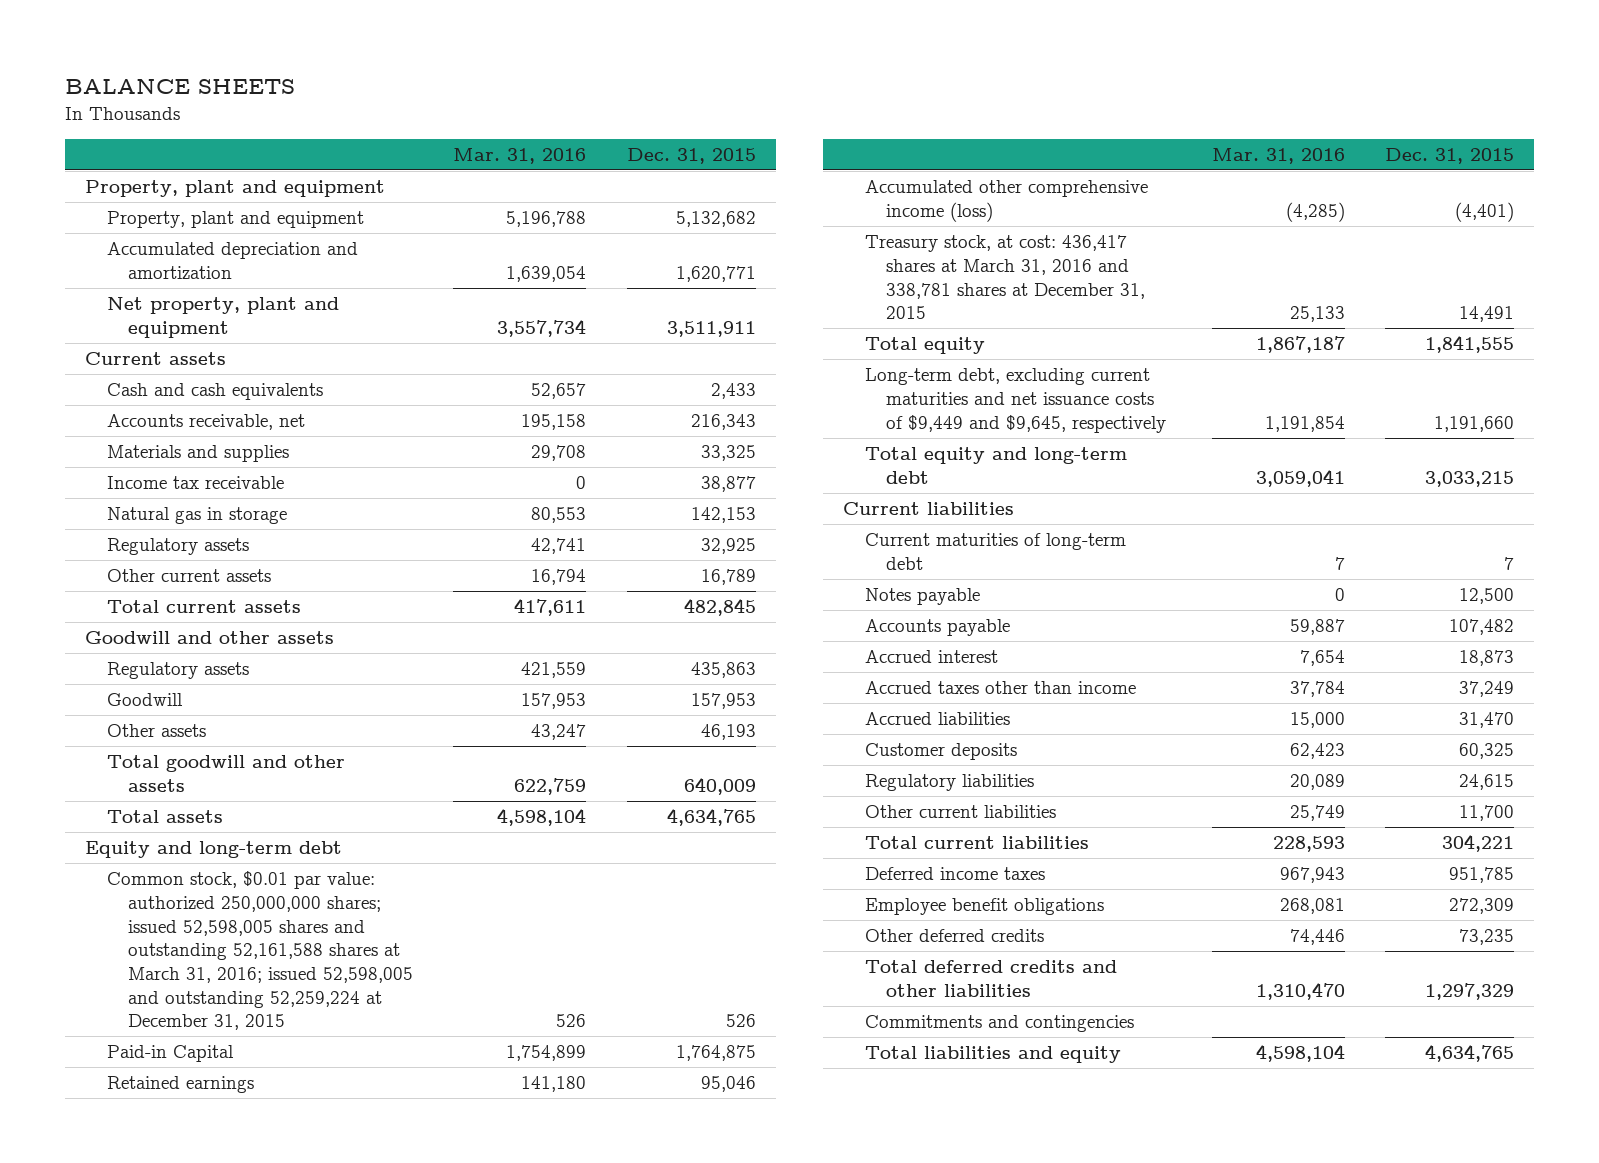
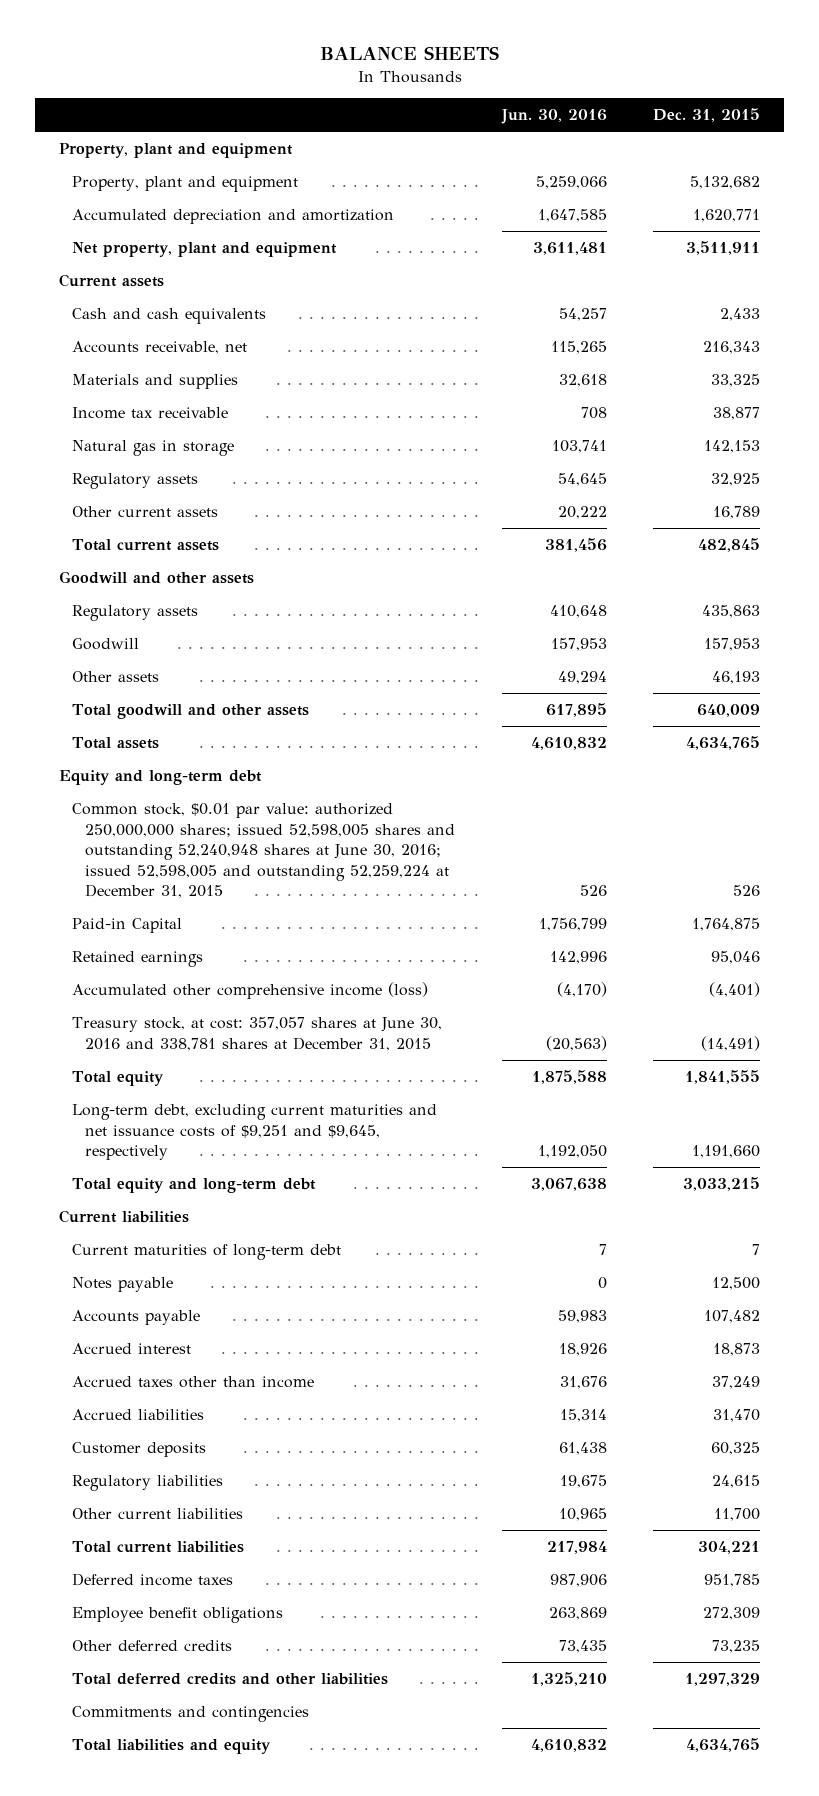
- | Mar. 31, 2016 | Dec. 31, 2015
+ | Jun. 30, 2016 | Dec. 31, 2015
- Common stock, $0.01 par value: authorized 250,000,000 shares; issued 52,598,005 shares and outstanding 52,161,588 shares at March 31, 2016; issued 52,598,005 and outstanding 52,259,224 at December 31, 2015 | 526 | 526
+ Common stock, $0.01 par value: authorized 250,000,000 shares; issued 52,598,005 shares and outstanding 52,240,948 shares at June 30, 2016; issued 52,598,005 and outstanding 52,259,224 at December 31, 2015 | 526 | 526
- Treasury stock, at cost: 436,417 shares at March 31, 2016 and 338,781 shares at December 31, 2015 | 25,133 | 14,491
+ Treasury stock, at cost: 357,057 shares at June 30, 2016 and 338,781 shares at December 31, 2015 | (20,563) | (14,491)
- Long-term debt, excluding current maturities and net issuance costs of $9,449 and $9,645, respectively | 1,191,854 | 1,191,660
+ Long-term debt, excluding current maturities and net issuance costs of $9,251 and $9,645, respectively | 1,192,050 | 1,191,660

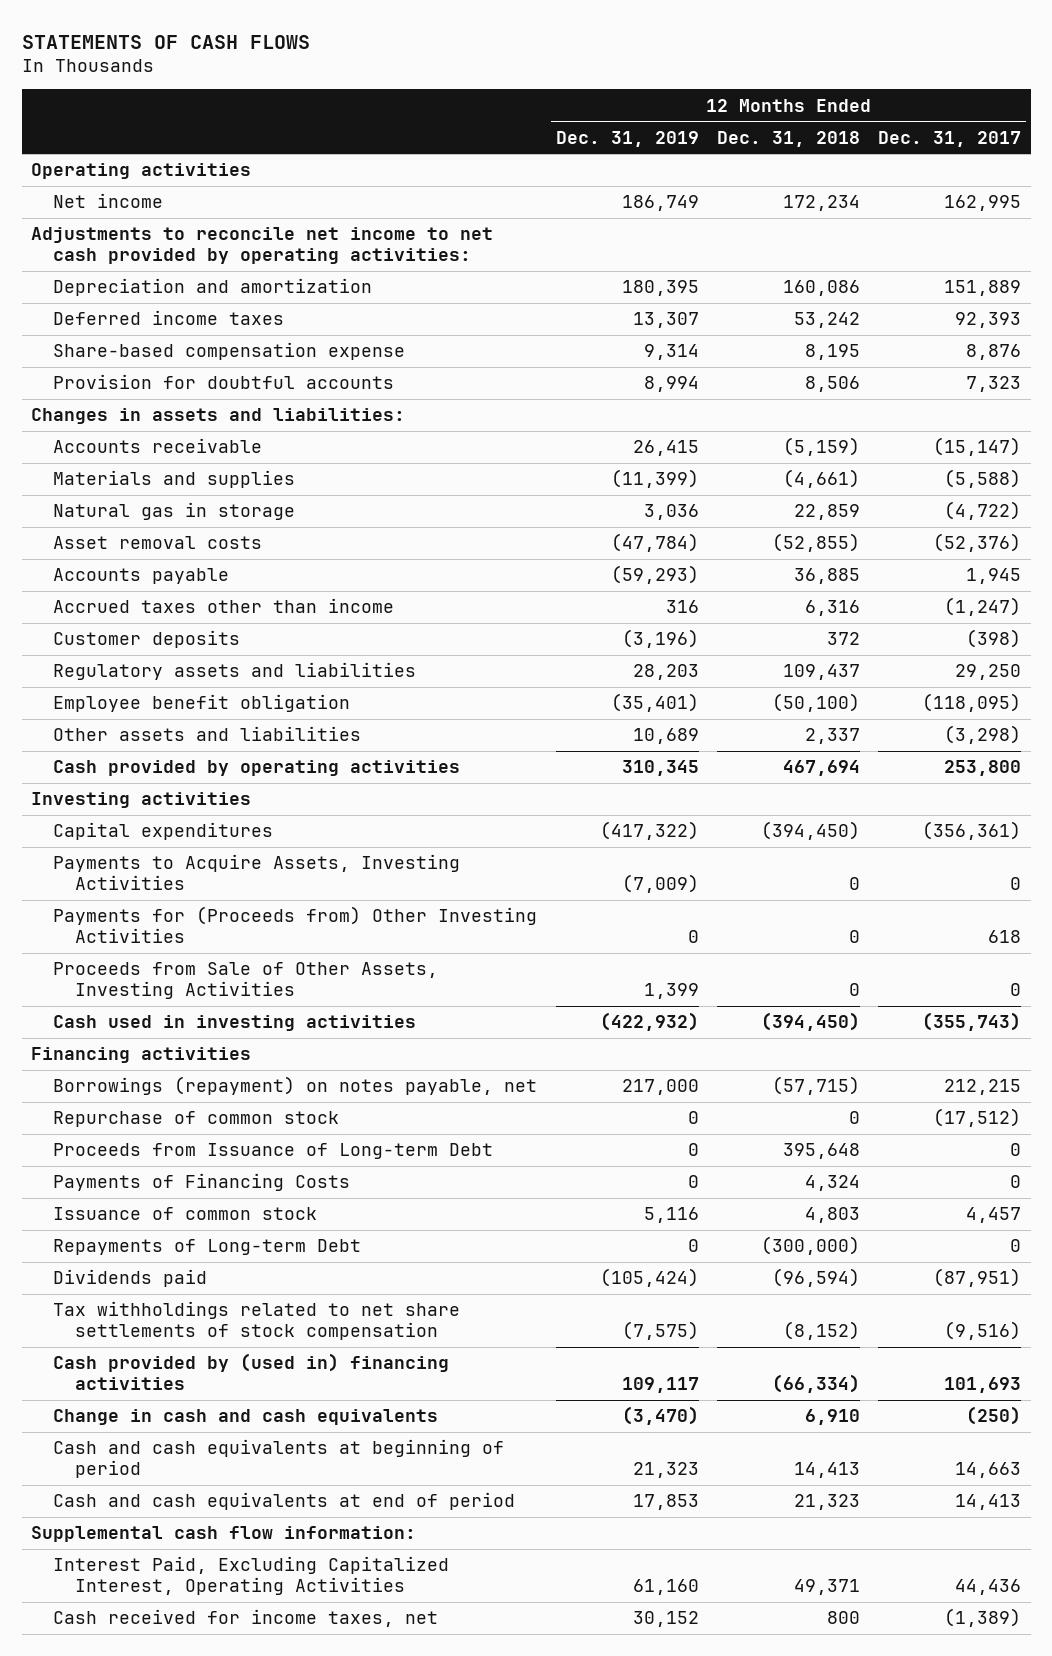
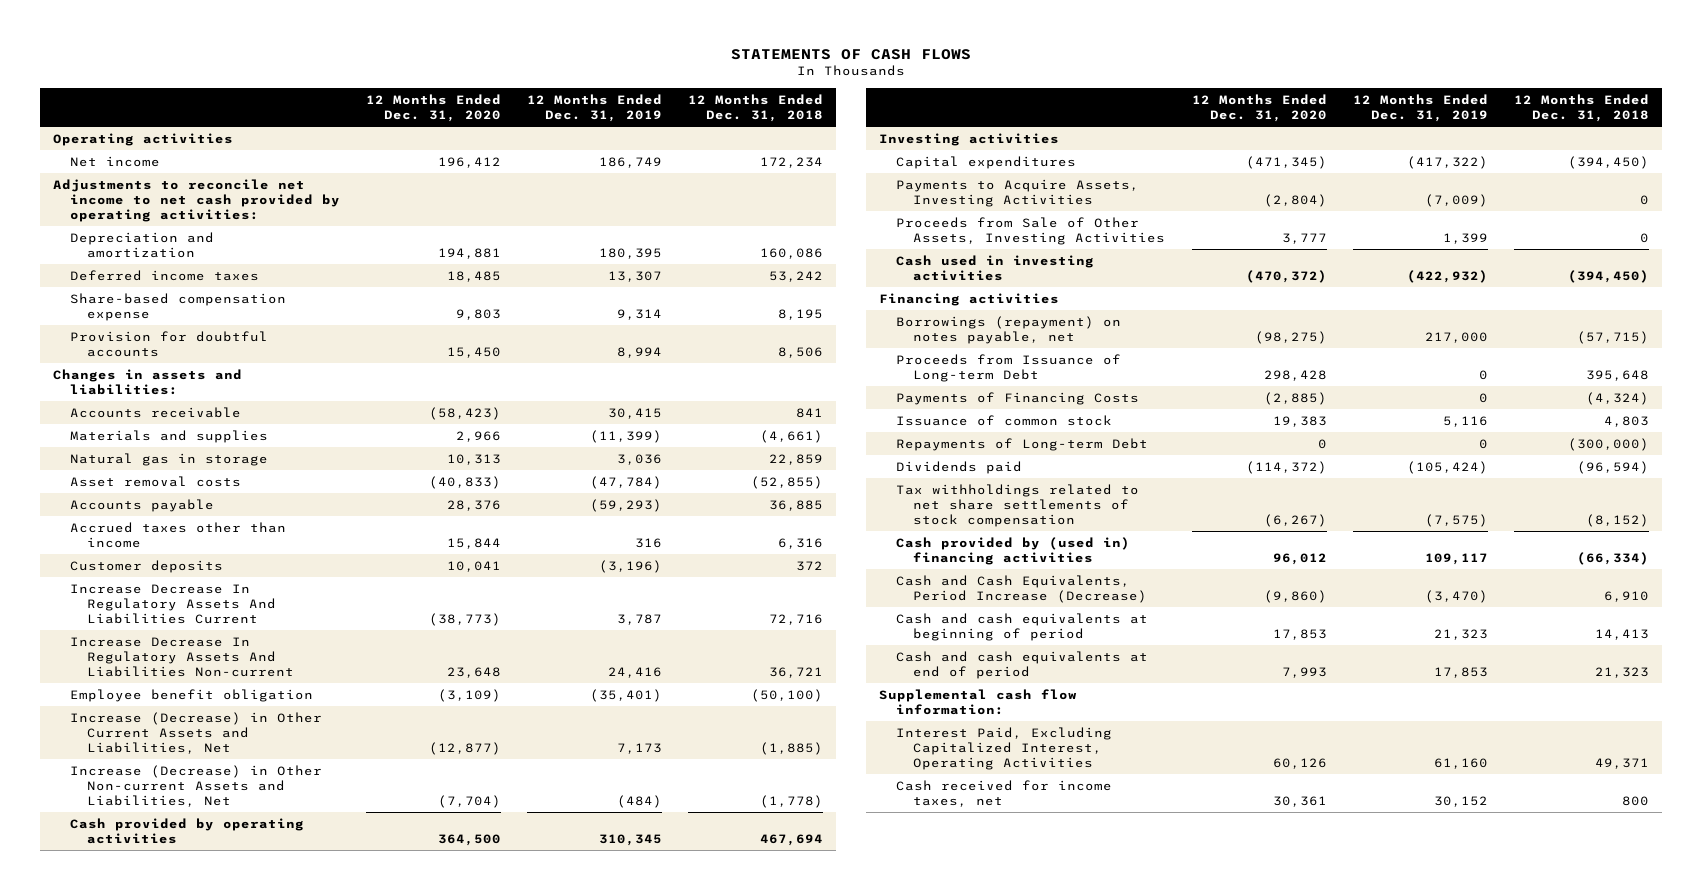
- | 12 Months Ended Dec. 31, 2019 | 12 Months Ended Dec. 31, 2018 | 12 Months Ended Dec. 31, 2017
+ | 12 Months Ended Dec. 31, 2020 | 12 Months Ended Dec. 31, 2019 | 12 Months Ended Dec. 31, 2018
- Accounts receivable | 26,415 | (5,159) | (15,147)
+ Accounts receivable | (58,423) | 30,415 | 841
- Regulatory assets and liabilities | 28,203 | 109,437 | 29,250
+ Increase Decrease In Regulatory Assets And Liabilities Current | (38,773) | 3,787 | 72,716
+ Increase Decrease In Regulatory Assets And Liabilities Non-current | 23,648 | 24,416 | 36,721
- Other assets and liabilities | 10,689 | 2,337 | (3,298)
+ Increase (Decrease) in Other Current Assets and Liabilities, Net | (12,877) | 7,173 | (1,885)
+ Increase (Decrease) in Other Non-current Assets and Liabilities, Net | (7,704) | (484) | (1,778)
- Payments for (Proceeds from) Other Investing Activities | 0 | 0 | 618
- Repurchase of common stock | 0 | 0 | (17,512)
- Payments of Financing Costs | 0 | 4,324 | 0
+ Payments of Financing Costs | (2,885) | 0 | (4,324)
- Change in cash and cash equivalents | (3,470) | 6,910 | (250)
+ Cash and Cash Equivalents, Period Increase (Decrease) | (9,860) | (3,470) | 6,910

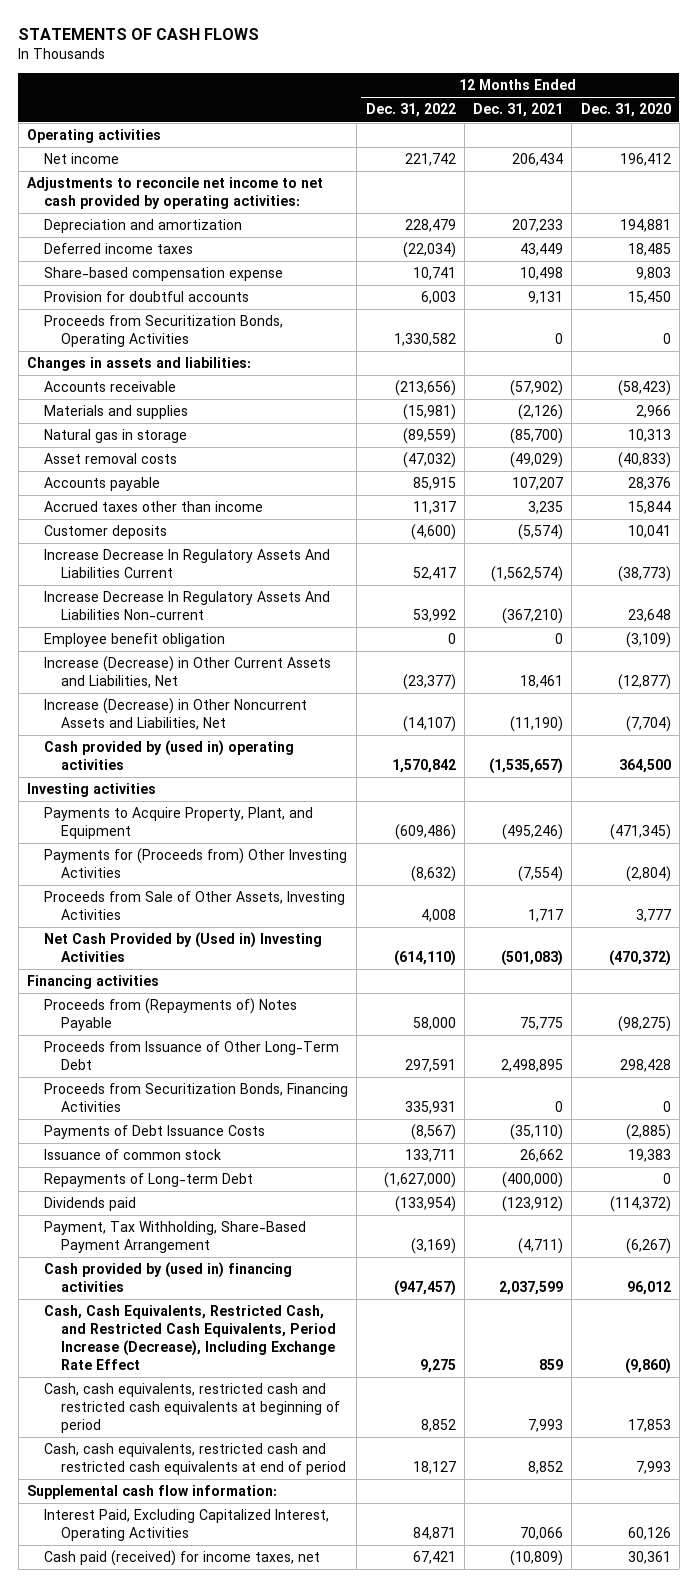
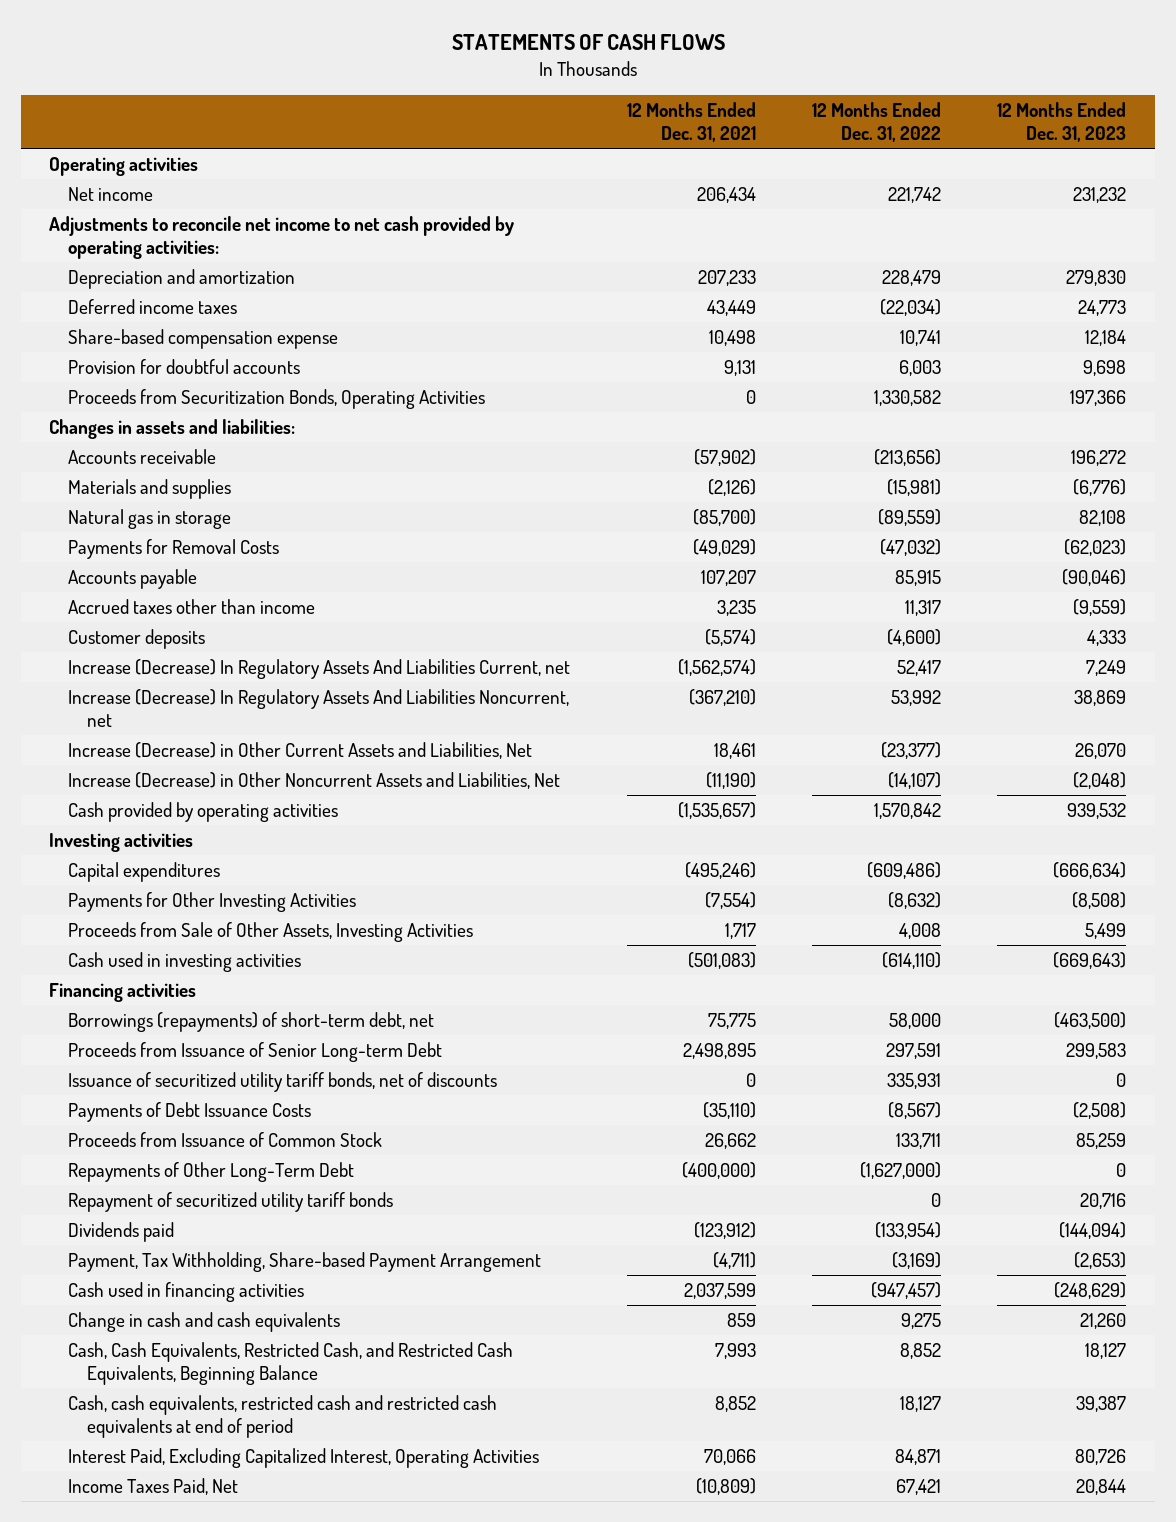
- | 12 Months Ended Dec. 31, 2022 | 12 Months Ended Dec. 31, 2021 | 12 Months Ended Dec. 31, 2020
+ | 12 Months Ended Dec. 31, 2021 | 12 Months Ended Dec. 31, 2022 | 12 Months Ended Dec. 31, 2023
- Asset removal costs | (47,032) | (49,029) | (40,833)
+ Payments for Removal Costs | (49,029) | (47,032) | (62,023)
- Increase Decrease In Regulatory Assets And Liabilities Current | 52,417 | (1,562,574) | (38,773)
- Increase Decrease In Regulatory Assets And Liabilities Non-current | 53,992 | (367,210) | 23,648
- Employee benefit obligation | 0 | 0 | (3,109)
+ Increase (Decrease) In Regulatory Assets And Liabilities Current, net | (1,562,574) | 52,417 | 7,249
+ Increase (Decrease) In Regulatory Assets And Liabilities Noncurrent, net | (367,210) | 53,992 | 38,869
- Cash provided by (used in) operating activities | 1,570,842 | (1,535,657) | 364,500
+ Cash provided by operating activities | (1,535,657) | 1,570,842 | 939,532
- Payments to Acquire Property, Plant, and Equipment | (609,486) | (495,246) | (471,345)
- Payments for (Proceeds from) Other Investing Activities | (8,632) | (7,554) | (2,804)
+ Capital expenditures | (495,246) | (609,486) | (666,634)
+ Payments for Other Investing Activities | (7,554) | (8,632) | (8,508)
- Net Cash Provided by (Used in) Investing Activities | (614,110) | (501,083) | (470,372)
+ Cash used in investing activities | (501,083) | (614,110) | (669,643)
- Proceeds from (Repayments of) Notes Payable | 58,000 | 75,775 | (98,275)
- Proceeds from Issuance of Other Long-Term Debt | 297,591 | 2,498,895 | 298,428
- Proceeds from Securitization Bonds, Financing Activities | 335,931 | 0 | 0
+ Borrowings (repayments) of short-term debt, net | 75,775 | 58,000 | (463,500)
+ Proceeds from Issuance of Senior Long-term Debt | 2,498,895 | 297,591 | 299,583
+ Issuance of securitized utility tariff bonds, net of discounts | 0 | 335,931 | 0
- Issuance of common stock | 133,711 | 26,662 | 19,383
- Repayments of Long-term Debt | (1,627,000) | (400,000) | 0
+ Proceeds from Issuance of Common Stock | 26,662 | 133,711 | 85,259
+ Repayments of Other Long-Term Debt | (400,000) | (1,627,000) | 0
+ Repayment of securitized utility tariff bonds | | 0 | 20,716
- Payment, Tax Withholding, Share-Based Payment Arrangement | (3,169) | (4,711) | (6,267)
- Cash provided by (used in) financing activities | (947,457) | 2,037,599 | 96,012
- Cash, Cash Equivalents, Restricted Cash, and Restricted Cash Equivalents, Period Increase (Decrease), Including Exchange Rate Effect | 9,275 | 859 | (9,860)
- Cash, cash equivalents, restricted cash and restricted cash equivalents at beginning of period | 8,852 | 7,993 | 17,853
+ Payment, Tax Withholding, Share-based Payment Arrangement | (4,711) | (3,169) | (2,653)
+ Cash used in financing activities | 2,037,599 | (947,457) | (248,629)
+ Change in cash and cash equivalents | 859 | 9,275 | 21,260
+ Cash, Cash Equivalents, Restricted Cash, and Restricted Cash Equivalents, Beginning Balance | 7,993 | 8,852 | 18,127
- Supplemental cash flow information:
- Cash paid (received) for income taxes, net | 67,421 | (10,809) | 30,361
+ Income Taxes Paid, Net | (10,809) | 67,421 | 20,844

